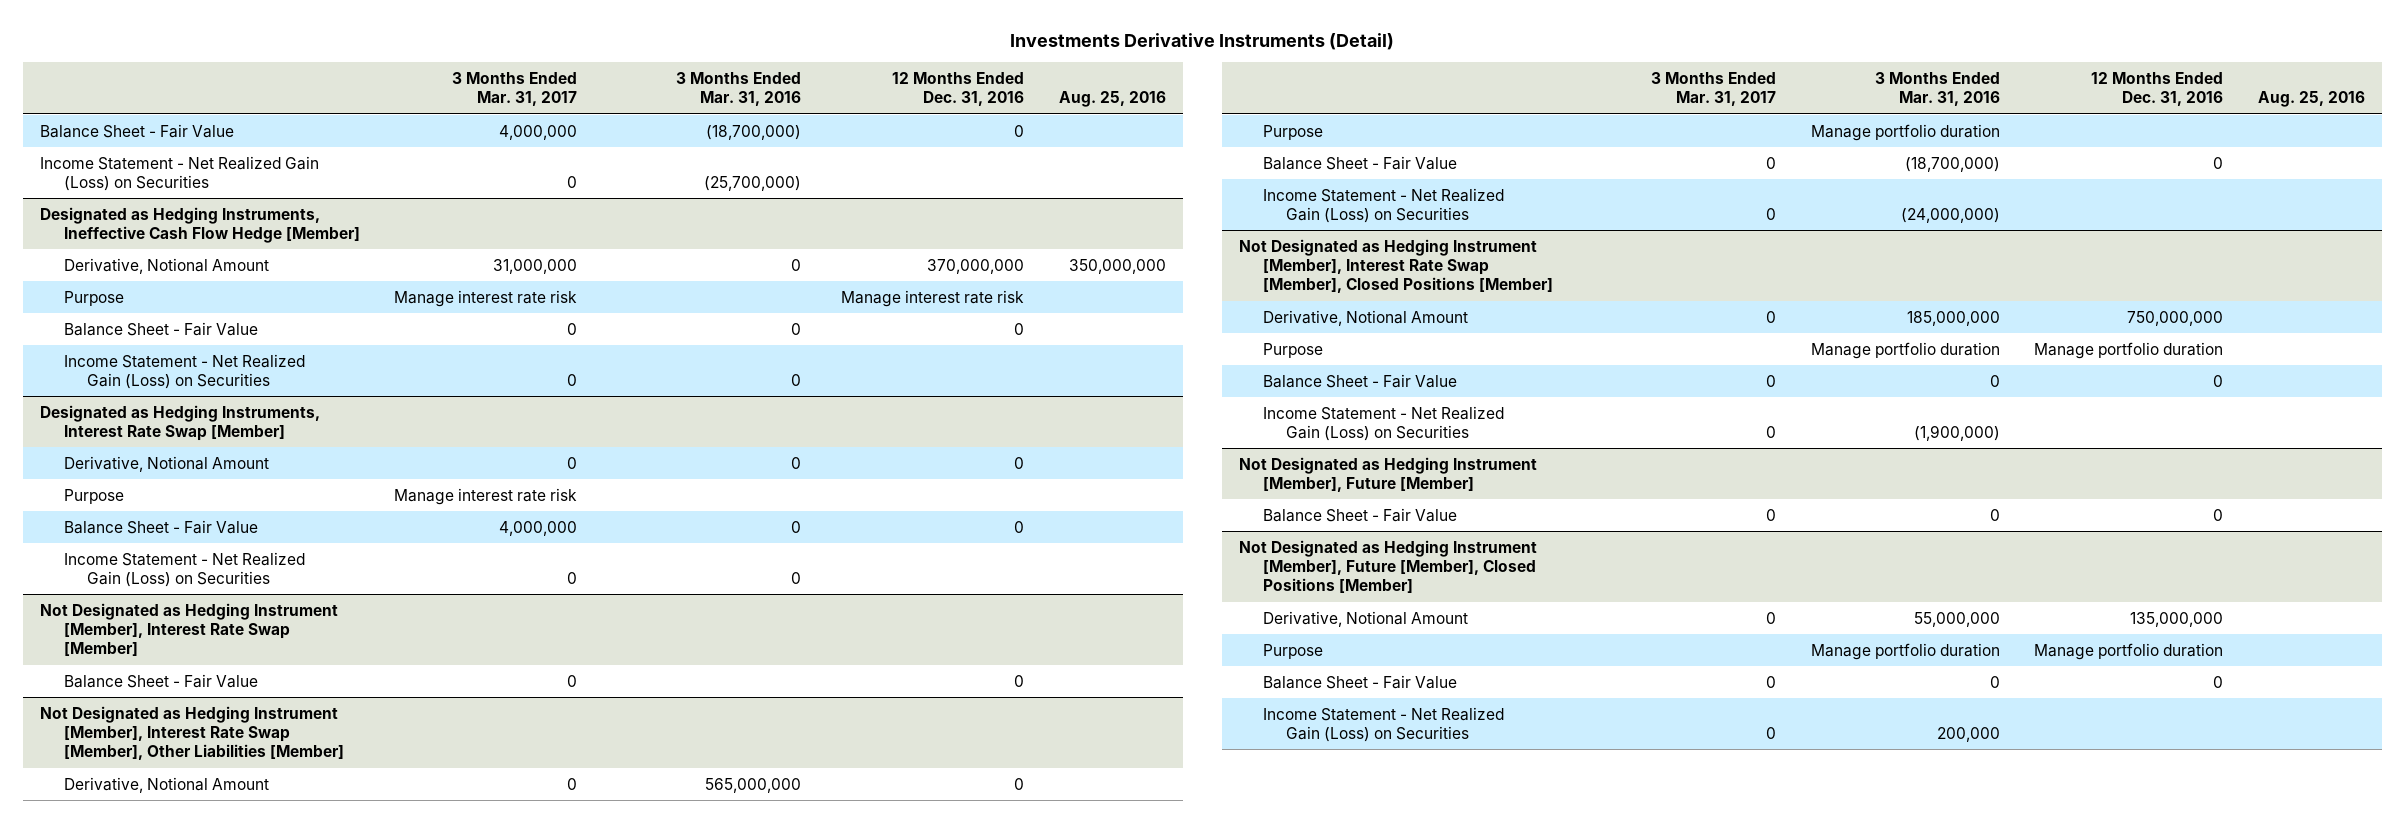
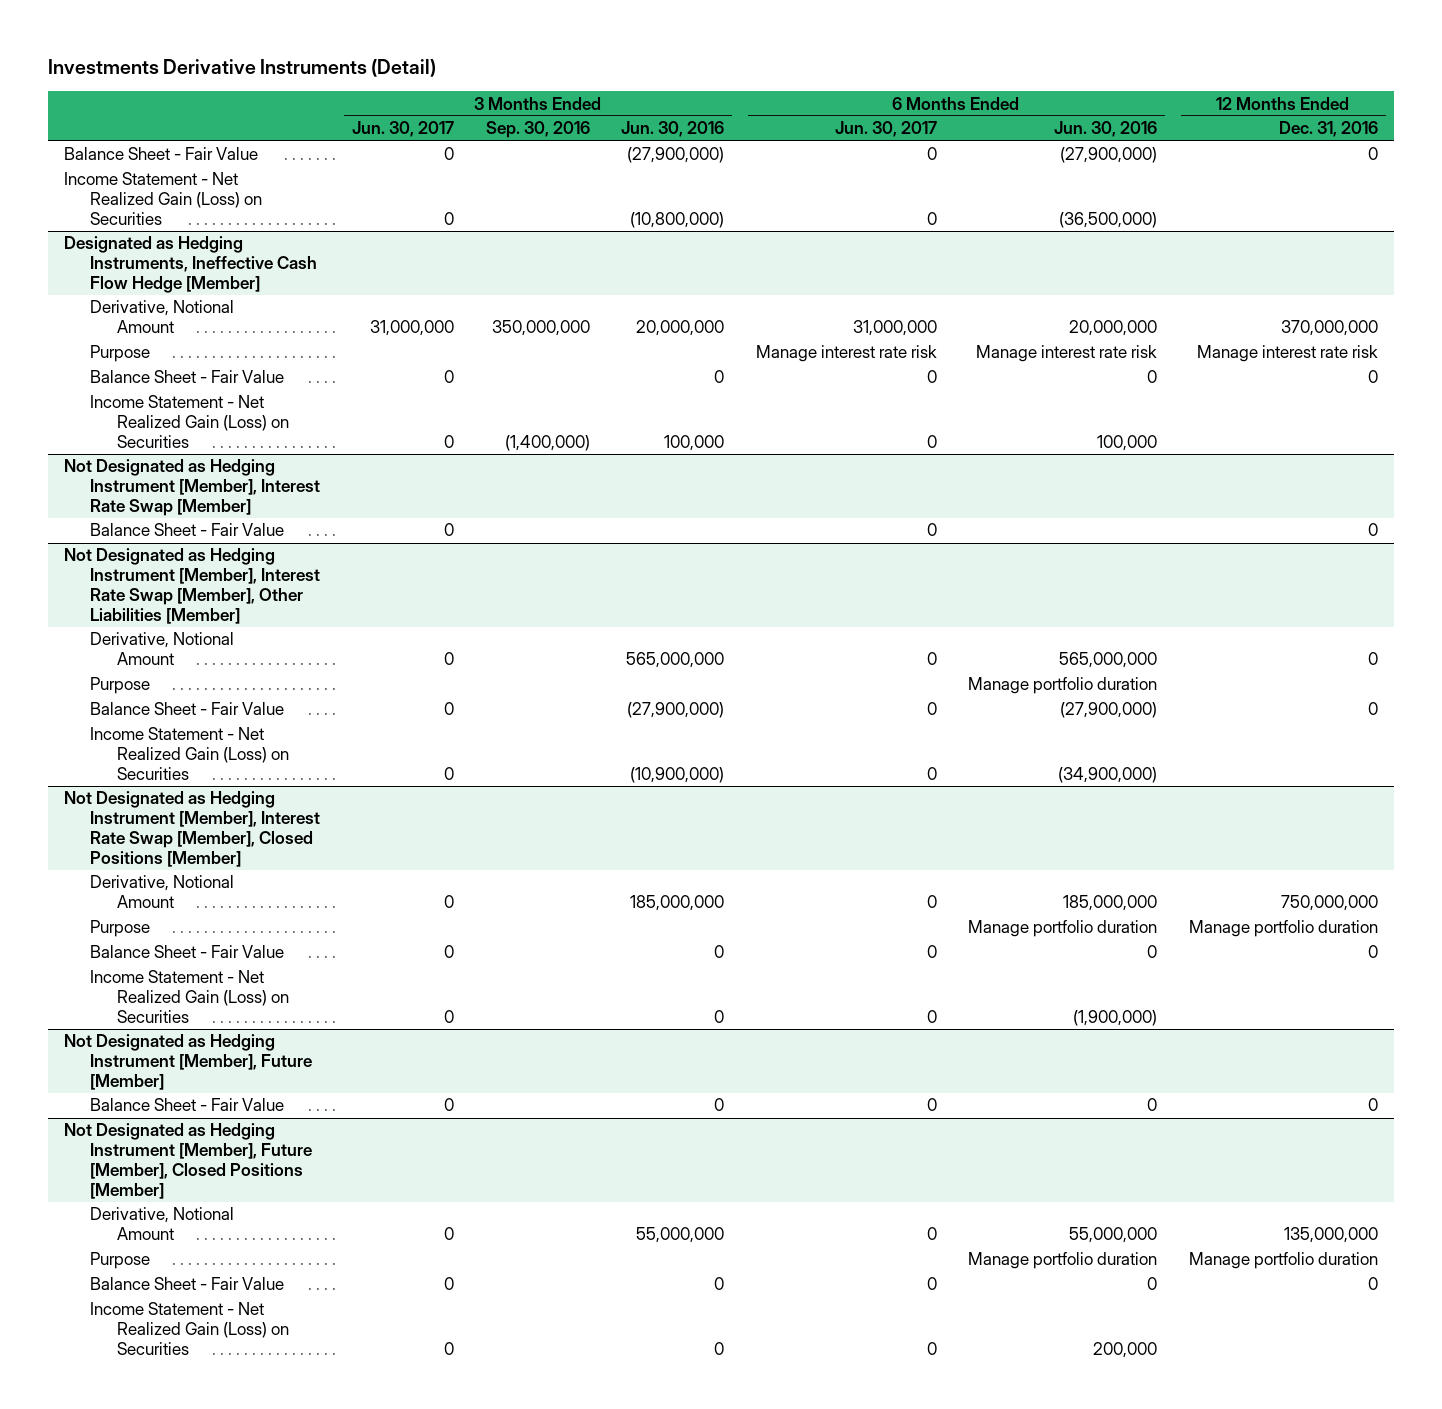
- | 3 Months Ended Mar. 31, 2017 | 3 Months Ended Mar. 31, 2016 | 12 Months Ended Dec. 31, 2016 | Aug. 25, 2016
+ | 3 Months Ended Jun. 30, 2017 | 3 Months Ended Sep. 30, 2016 | 3 Months Ended Jun. 30, 2016 | 6 Months Ended Jun. 30, 2017 | 6 Months Ended Jun. 30, 2016 | 12 Months Ended Dec. 31, 2016
- Designated as Hedging Instruments, Interest Rate Swap [Member]
- Derivative, Notional Amount | 0 | 0 | 0 |
- Purpose | Manage interest rate risk | | |
- Balance Sheet - Fair Value | 4,000,000 | 0 | 0 |
- Income Statement - Net Realized Gain (Loss) on Securities | 0 | 0 | |

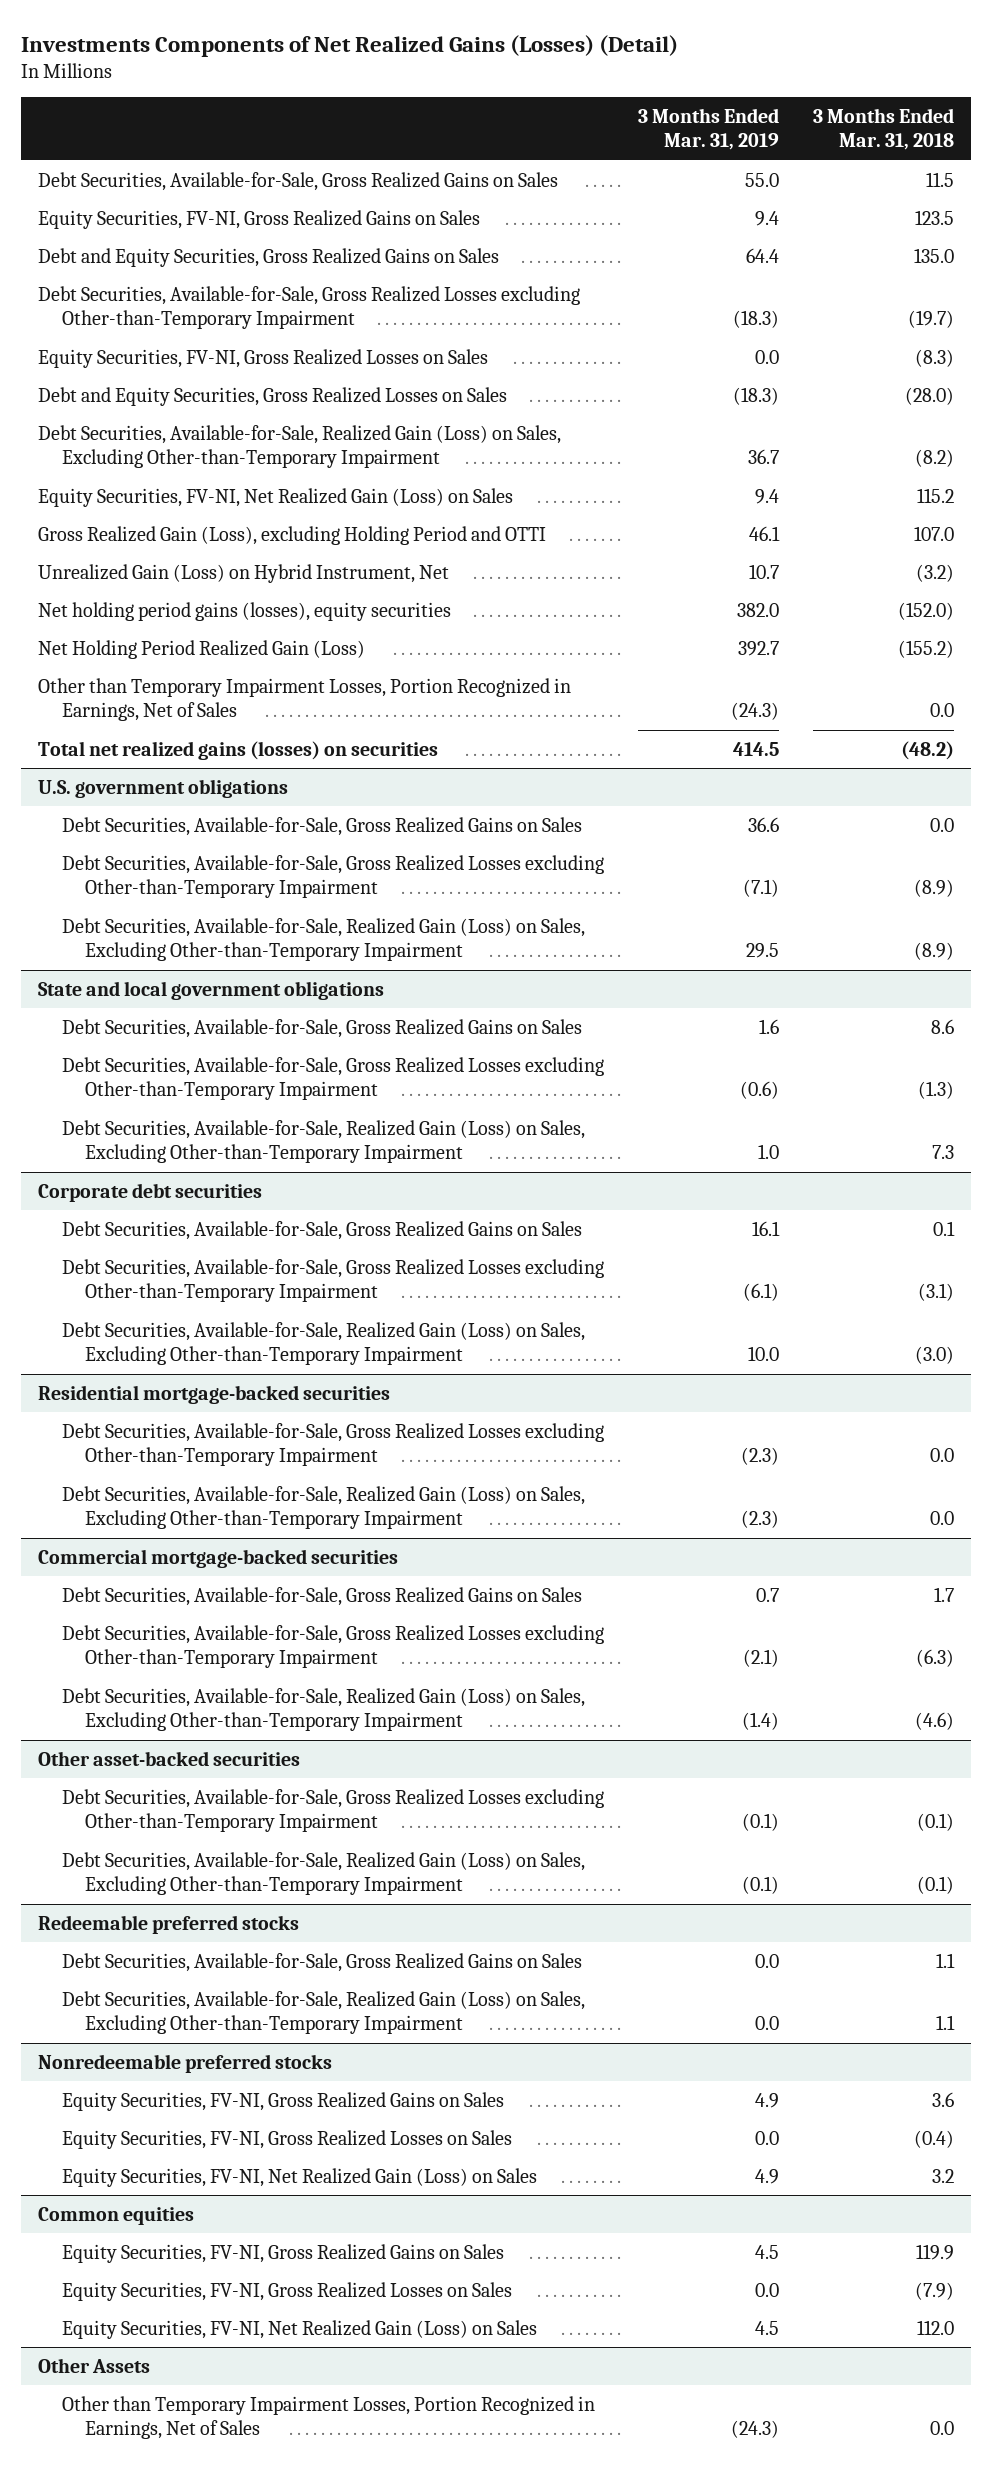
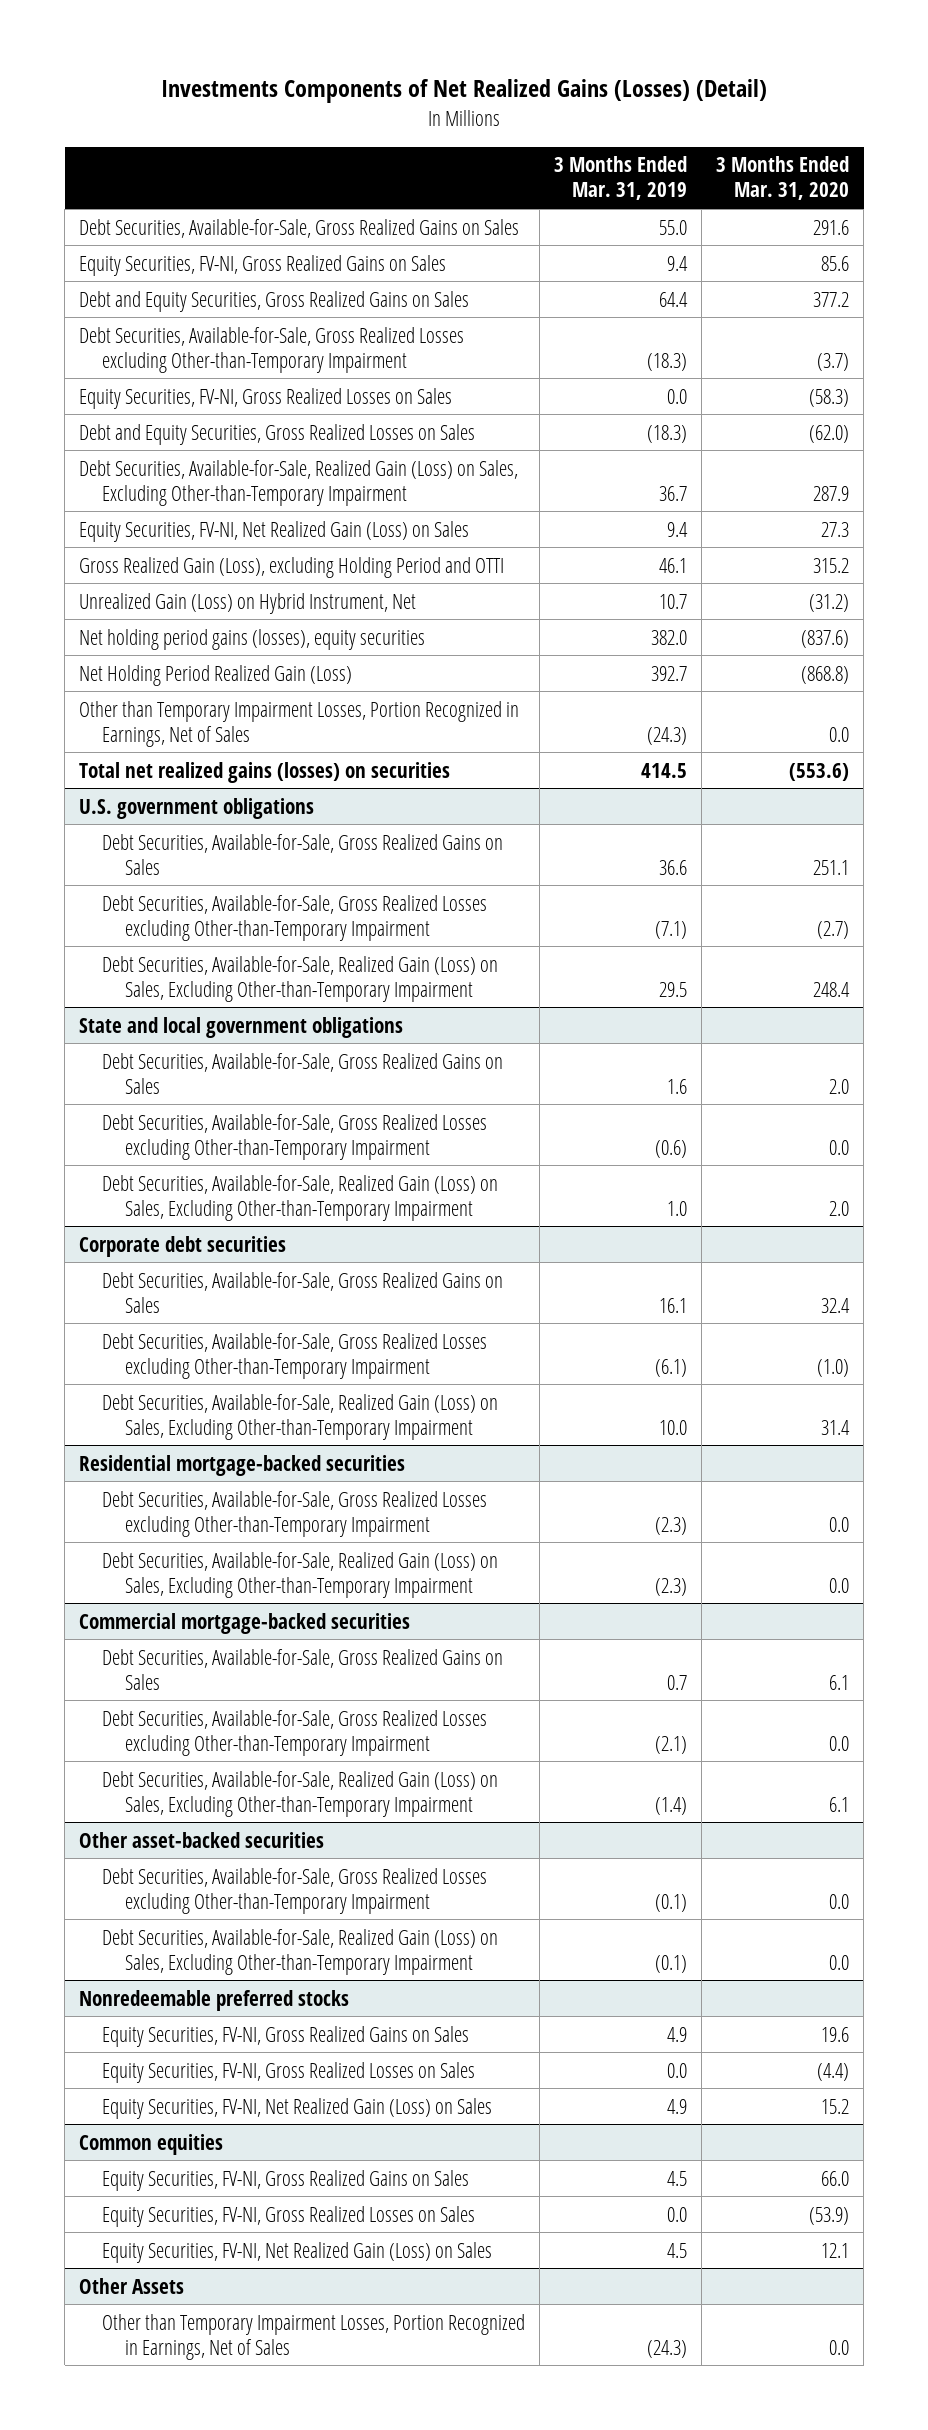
- | 3 Months Ended Mar. 31, 2019 | 3 Months Ended Mar. 31, 2018
+ | 3 Months Ended Mar. 31, 2019 | 3 Months Ended Mar. 31, 2020
- Redeemable preferred stocks
- Debt Securities, Available-for-Sale, Gross Realized Gains on Sales | 0.0 | 1.1
- Debt Securities, Available-for-Sale, Realized Gain (Loss) on Sales, Excluding Other-than-Temporary Impairment | 0.0 | 1.1

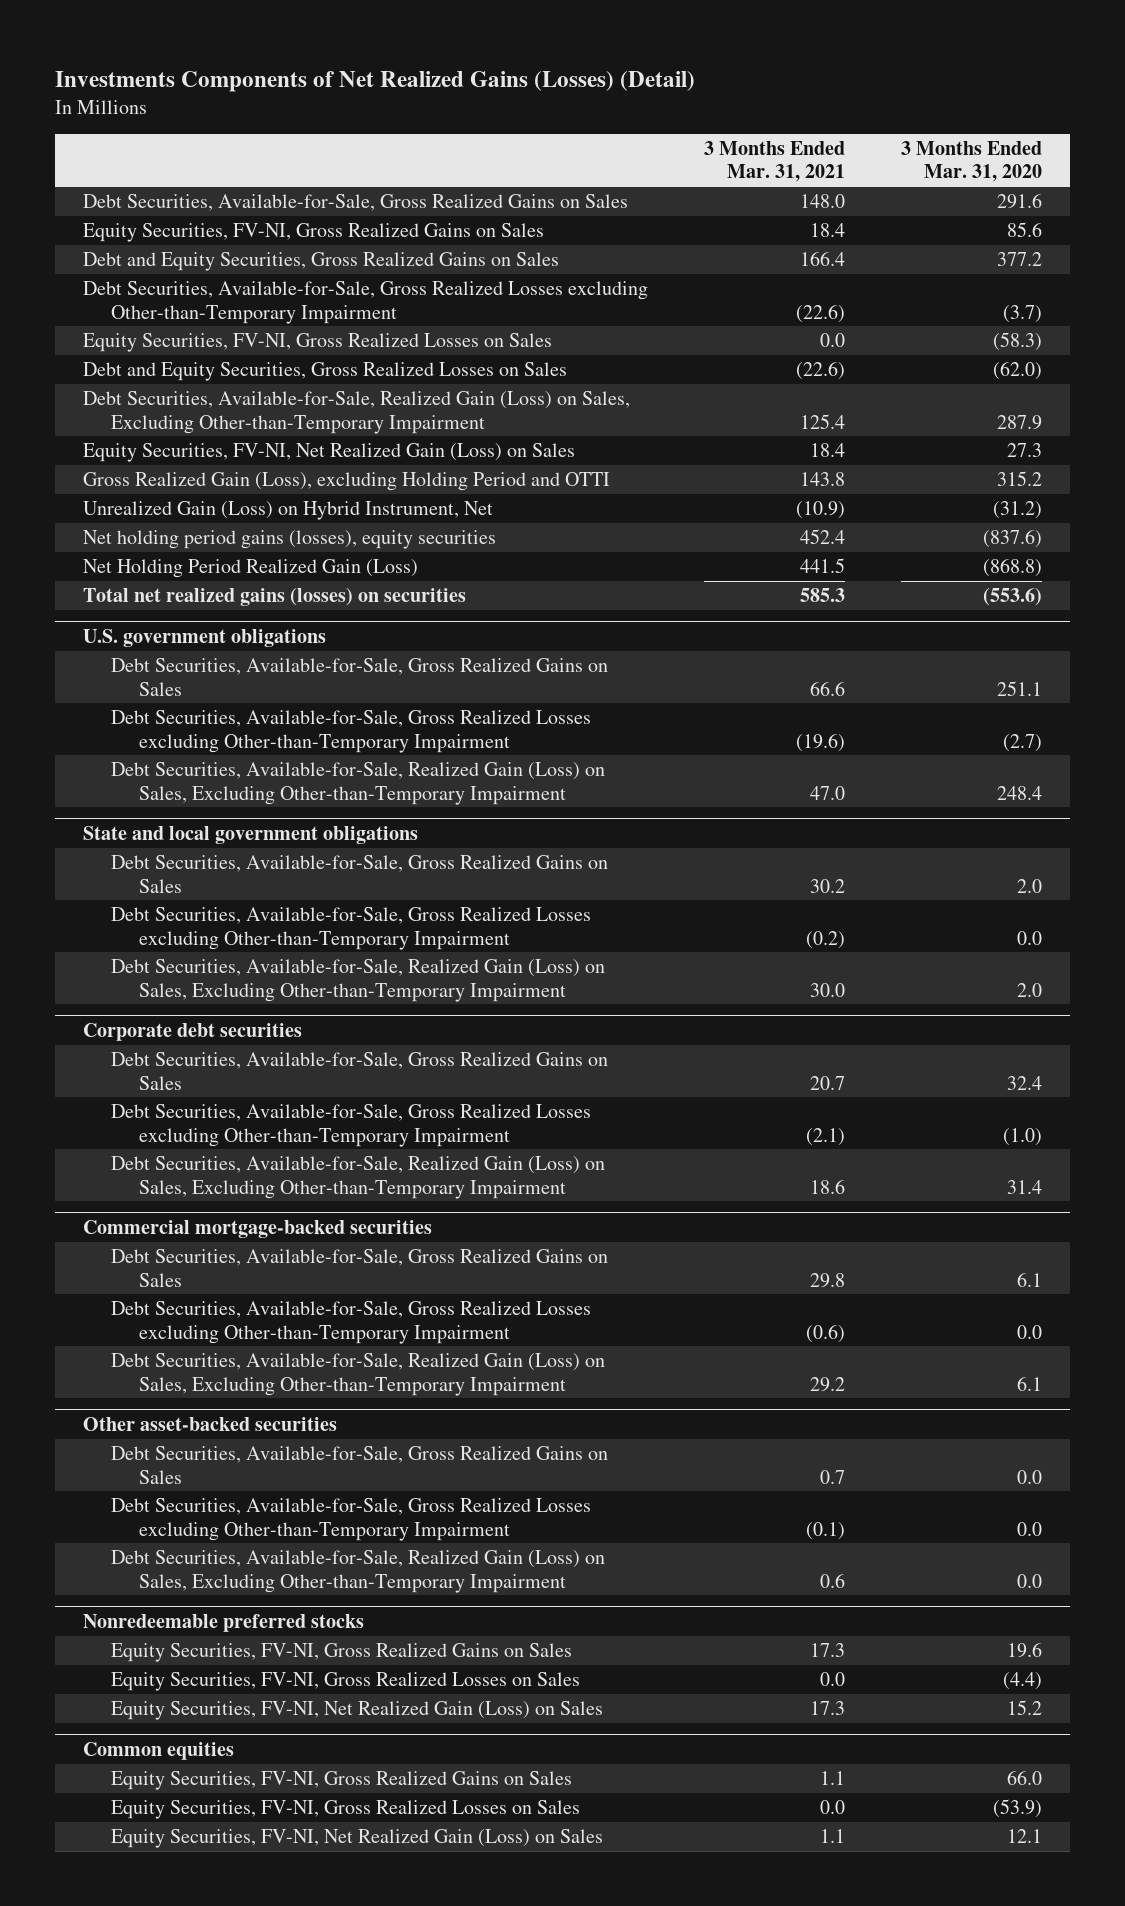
- | 3 Months Ended Mar. 31, 2019 | 3 Months Ended Mar. 31, 2020
+ | 3 Months Ended Mar. 31, 2021 | 3 Months Ended Mar. 31, 2020
- Other than Temporary Impairment Losses, Portion Recognized in Earnings, Net of Sales | (24.3) | 0.0
- Residential mortgage-backed securities
- Debt Securities, Available-for-Sale, Gross Realized Losses excluding Other-than-Temporary Impairment | (2.3) | 0.0
- Debt Securities, Available-for-Sale, Realized Gain (Loss) on Sales, Excluding Other-than-Temporary Impairment | (2.3) | 0.0
@ Other asset-backed securities
+ Debt Securities, Available-for-Sale, Gross Realized Gains on Sales | 0.7 | 0.0
- Other Assets
- Other than Temporary Impairment Losses, Portion Recognized in Earnings, Net of Sales | (24.3) | 0.0

